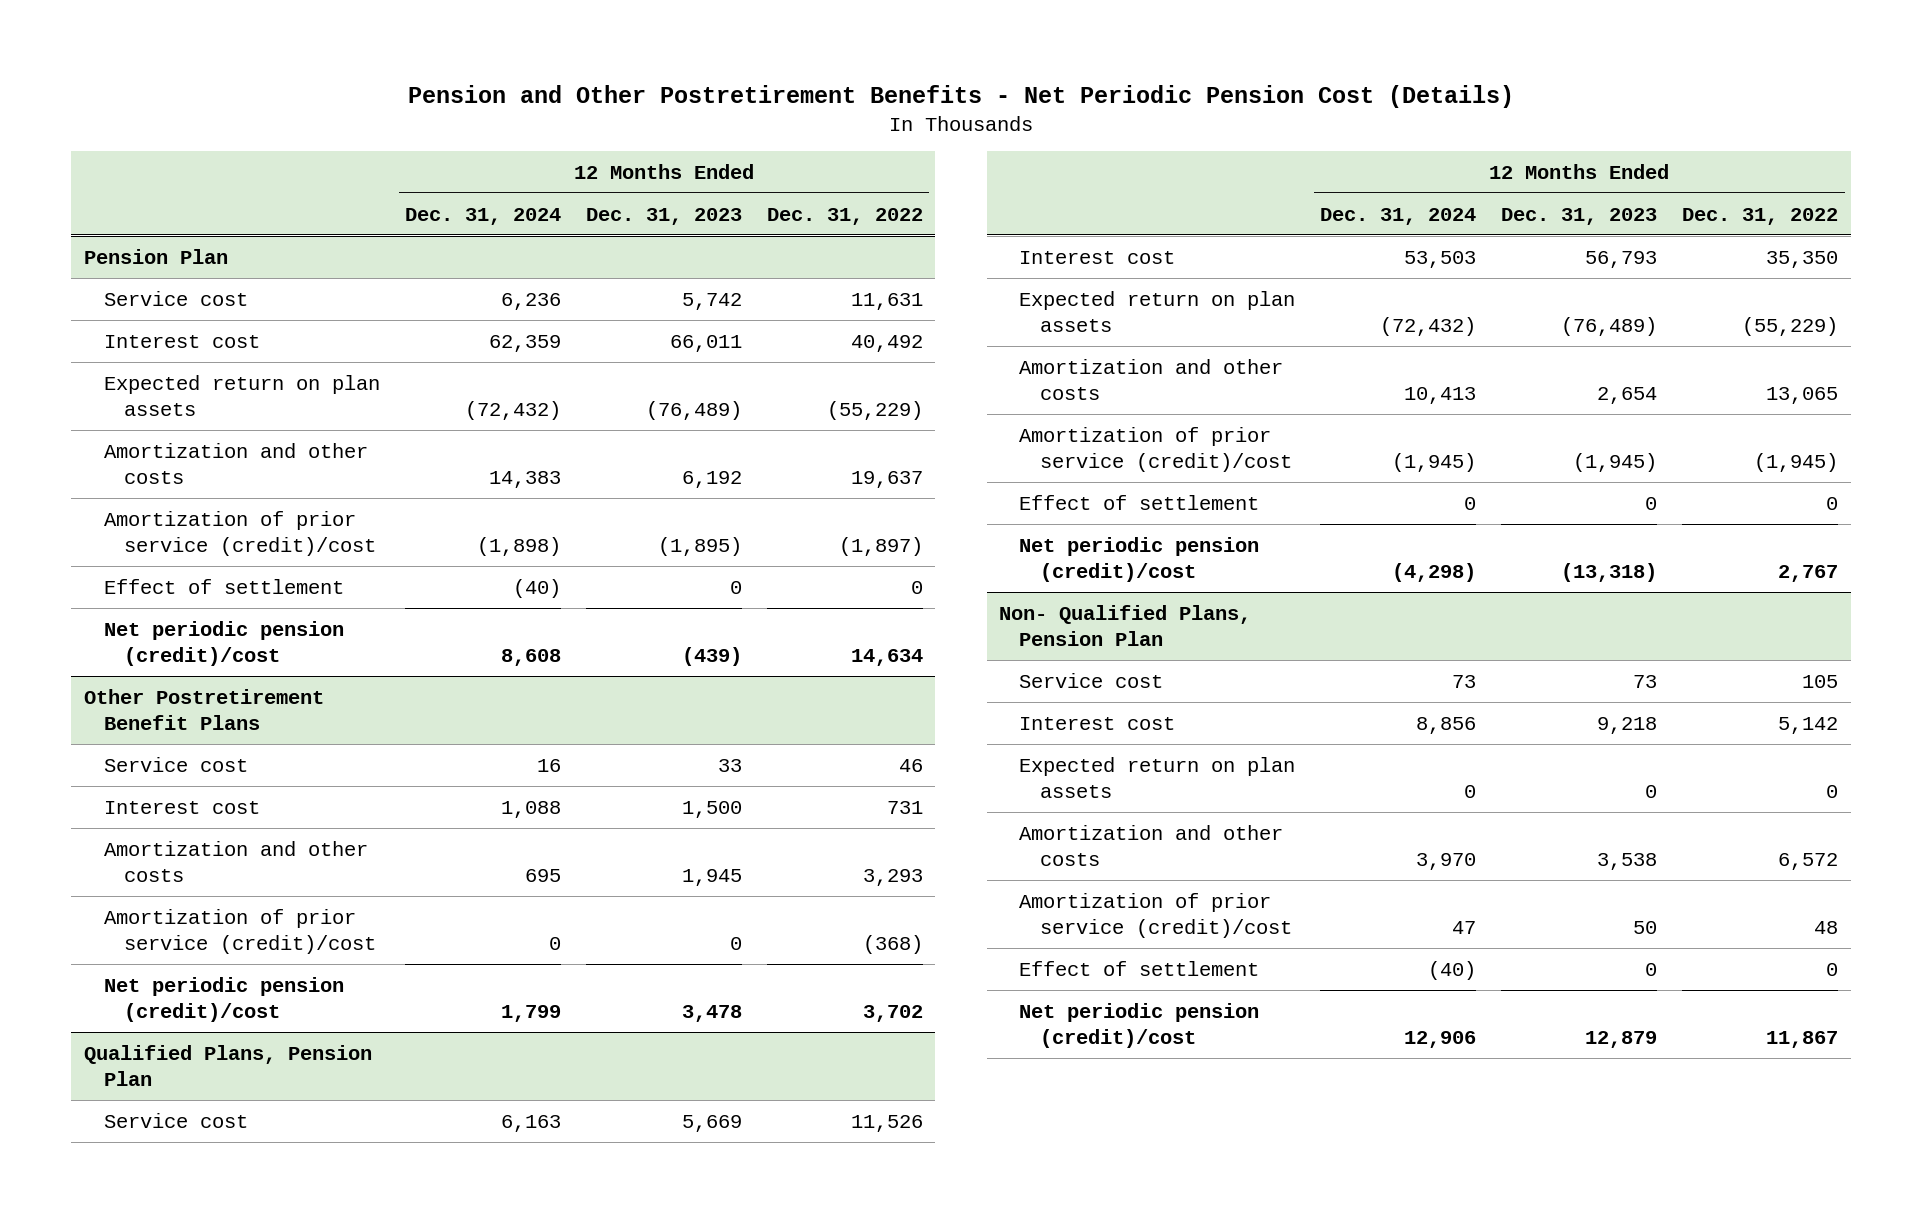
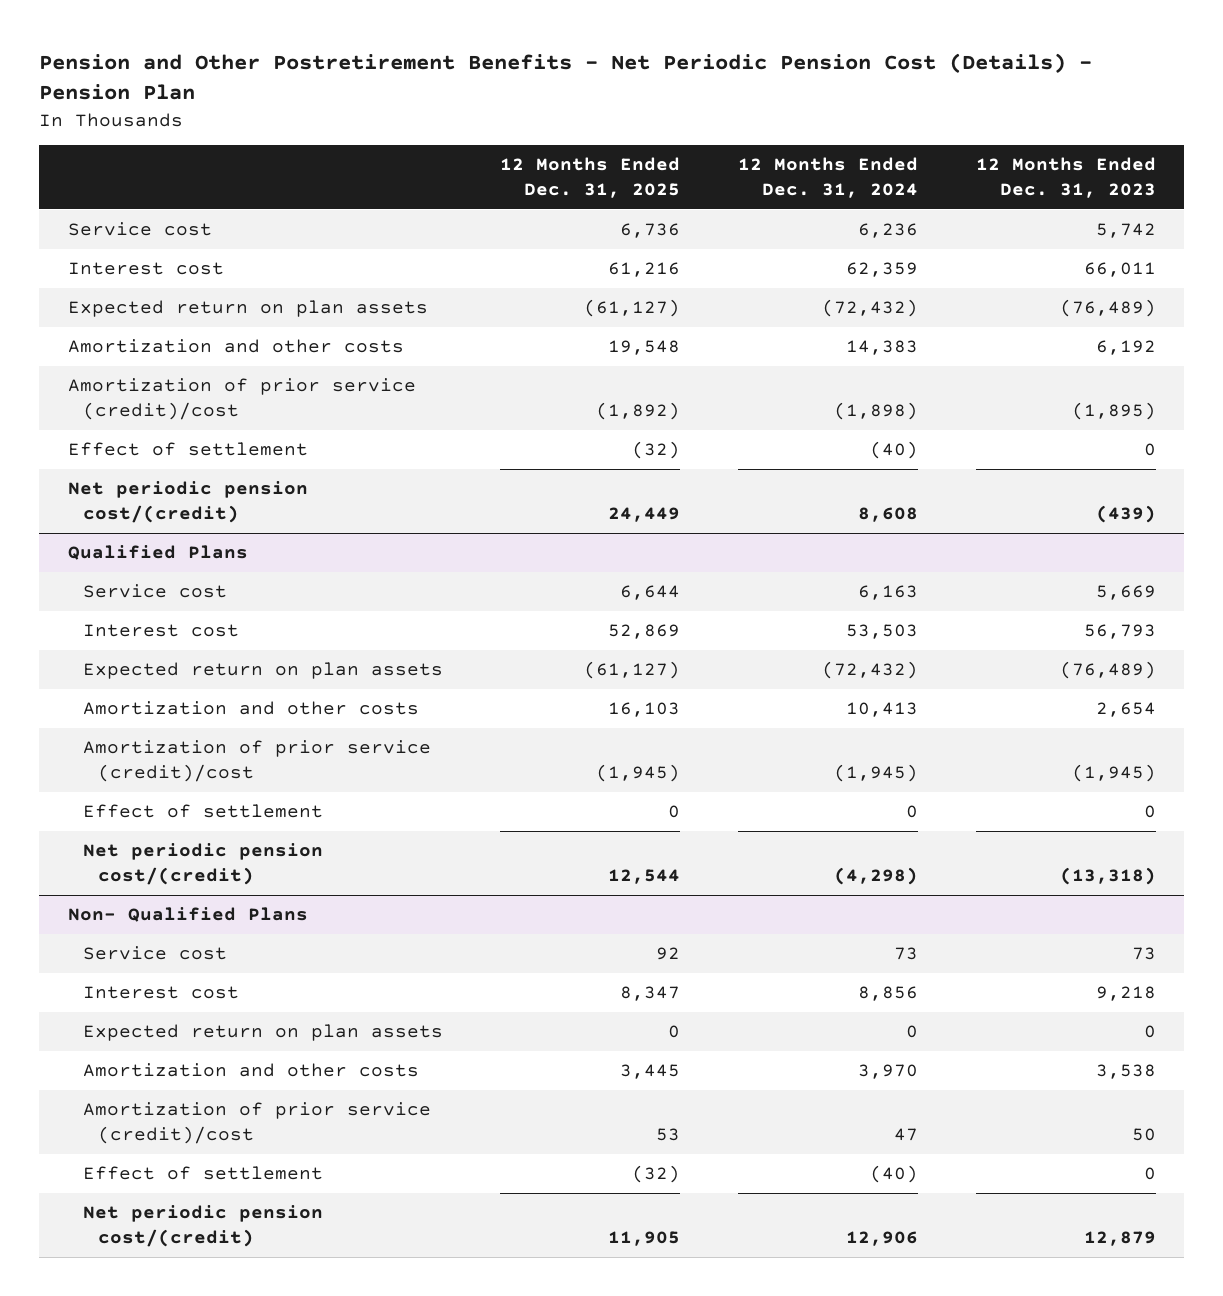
- Pension and Other Postretirement Benefits - Net Periodic Pension Cost (Details)
+ Pension and Other Postretirement Benefits - Net Periodic Pension Cost (Details) - Pension Plan
- | 12 Months Ended Dec. 31, 2024 | 12 Months Ended Dec. 31, 2023 | 12 Months Ended Dec. 31, 2022
+ | 12 Months Ended Dec. 31, 2025 | 12 Months Ended Dec. 31, 2024 | 12 Months Ended Dec. 31, 2023
- Pension Plan
- Net periodic pension (credit)/cost | 8,608 | (439) | 14,634
- Other Postretirement Benefit Plans
- Service cost | 16 | 33 | 46
- Interest cost | 1,088 | 1,500 | 731
- Amortization and other costs | 695 | 1,945 | 3,293
- Amortization of prior service (credit)/cost | 0 | 0 | (368)
- Net periodic pension (credit)/cost | 1,799 | 3,478 | 3,702
- Qualified Plans, Pension Plan
+ Net periodic pension cost/(credit) | 24,449 | 8,608 | (439)
+ Qualified Plans
- Net periodic pension (credit)/cost | (4,298) | (13,318) | 2,767
- Non- Qualified Plans, Pension Plan
+ Net periodic pension cost/(credit) | 12,544 | (4,298) | (13,318)
+ Non- Qualified Plans
- Net periodic pension (credit)/cost | 12,906 | 12,879 | 11,867
+ Net periodic pension cost/(credit) | 11,905 | 12,906 | 12,879

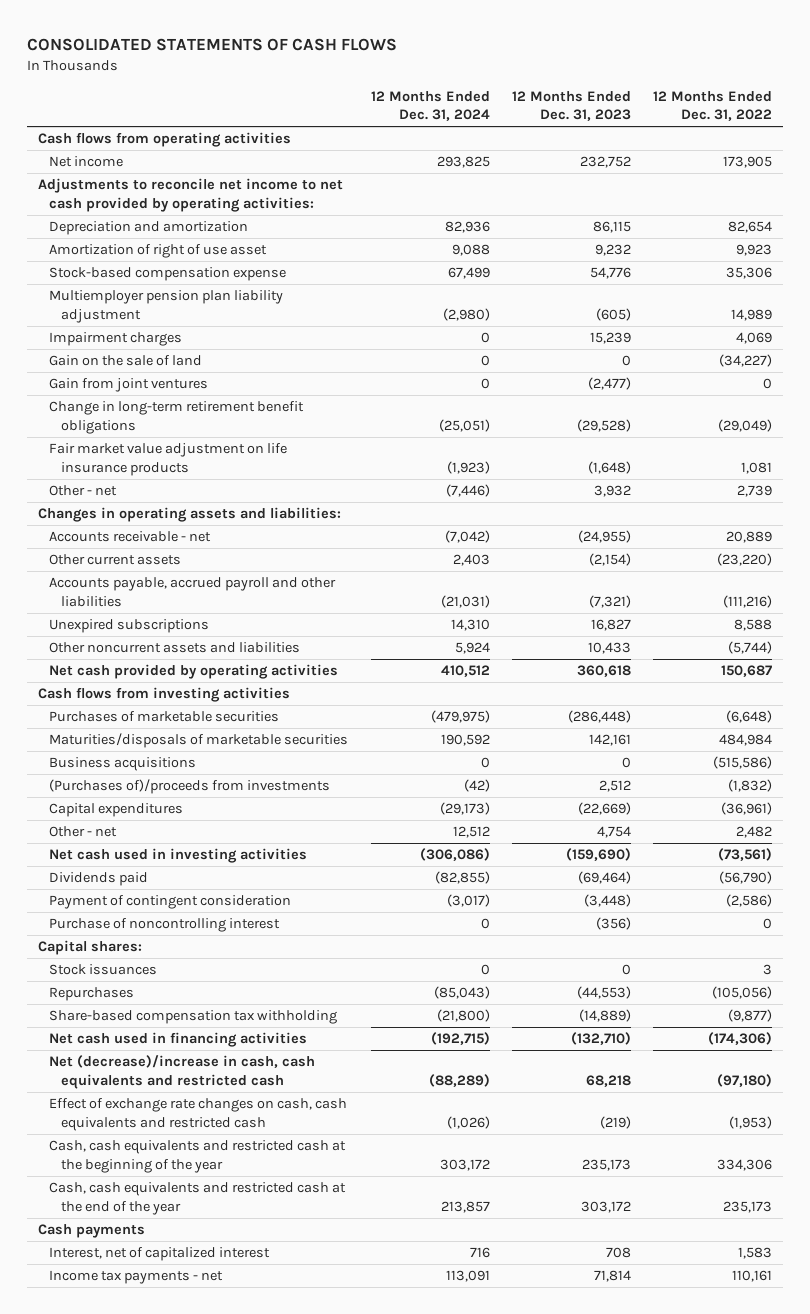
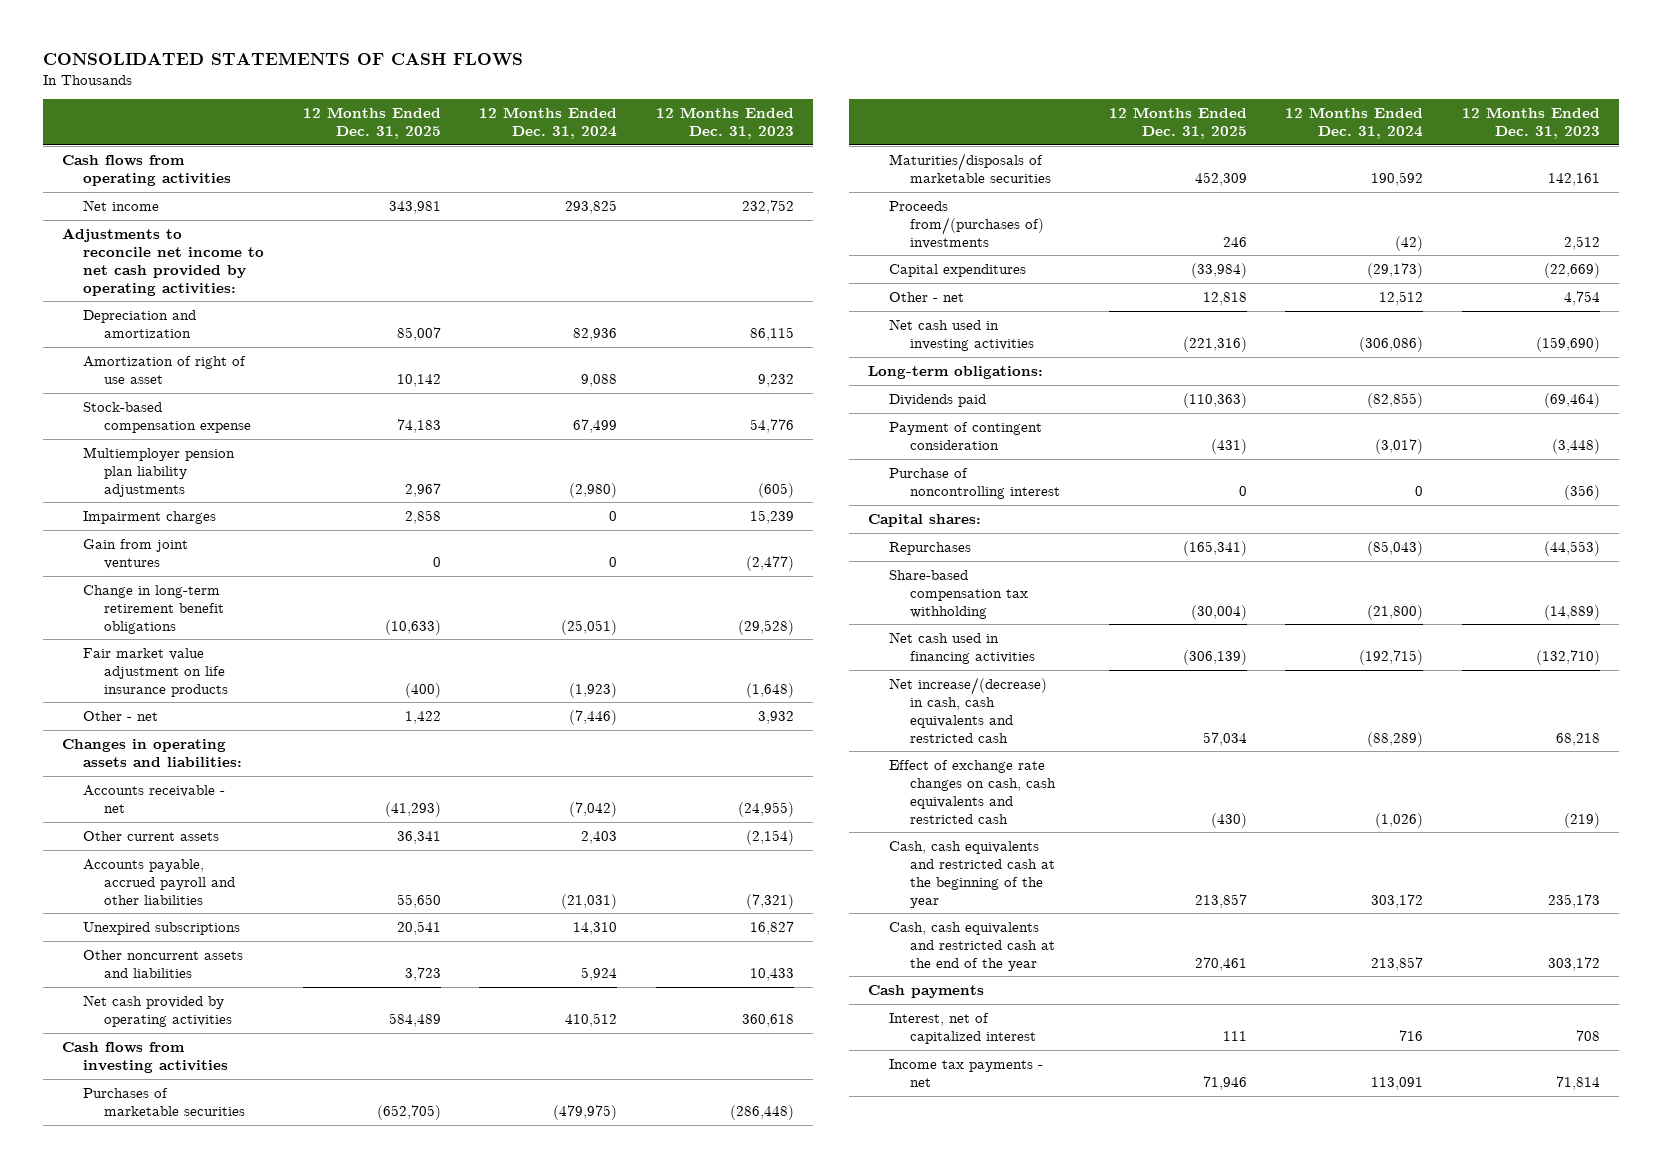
- | 12 Months Ended Dec. 31, 2024 | 12 Months Ended Dec. 31, 2023 | 12 Months Ended Dec. 31, 2022
+ | 12 Months Ended Dec. 31, 2025 | 12 Months Ended Dec. 31, 2024 | 12 Months Ended Dec. 31, 2023
- Multiemployer pension plan liability adjustment | (2,980) | (605) | 14,989
+ Multiemployer pension plan liability adjustments | 2,967 | (2,980) | (605)
- Gain on the sale of land | 0 | 0 | (34,227)
- Business acquisitions | 0 | 0 | (515,586)
- (Purchases of)/proceeds from investments | (42) | 2,512 | (1,832)
+ Proceeds from/(purchases of) investments | 246 | (42) | 2,512
+ Long-term obligations:
- Stock issuances | 0 | 0 | 3
- Net (decrease)/increase in cash, cash equivalents and restricted cash | (88,289) | 68,218 | (97,180)
+ Net increase/(decrease) in cash, cash equivalents and restricted cash | 57,034 | (88,289) | 68,218

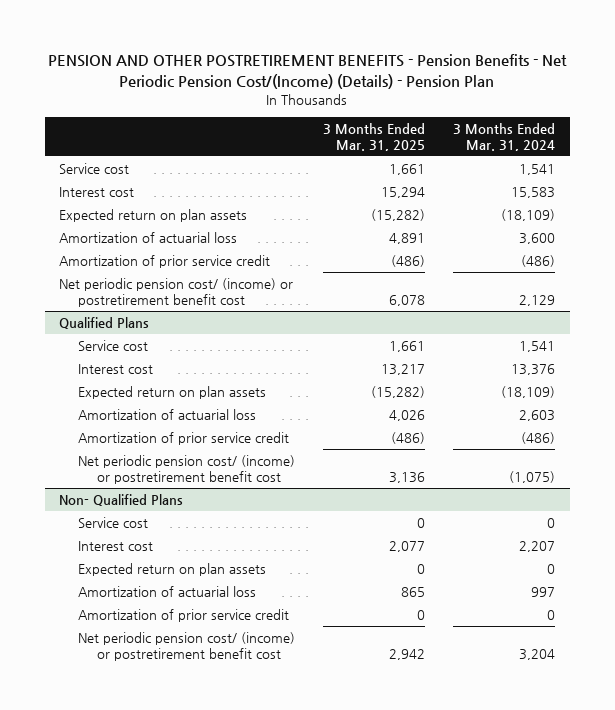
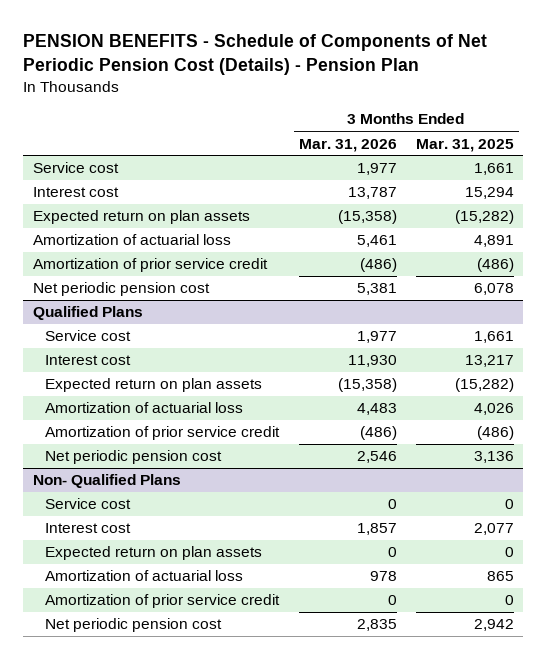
- PENSION AND OTHER POSTRETIREMENT BENEFITS - Pension Benefits - Net Periodic Pension Cost/(Income) (Details) - Pension Plan
+ PENSION BENEFITS - Schedule of Components of Net Periodic Pension Cost (Details) - Pension Plan
- | 3 Months Ended Mar. 31, 2025 | 3 Months Ended Mar. 31, 2024
+ | 3 Months Ended Mar. 31, 2026 | 3 Months Ended Mar. 31, 2025
- Net periodic pension cost/ (income) or postretirement benefit cost | 6,078 | 2,129
+ Net periodic pension cost | 5,381 | 6,078
@ Qualified Plans
- Net periodic pension cost/ (income) or postretirement benefit cost | 3,136 | (1,075)
+ Net periodic pension cost | 2,546 | 3,136
@ Non- Qualified Plans
- Net periodic pension cost/ (income) or postretirement benefit cost | 2,942 | 3,204
+ Net periodic pension cost | 2,835 | 2,942

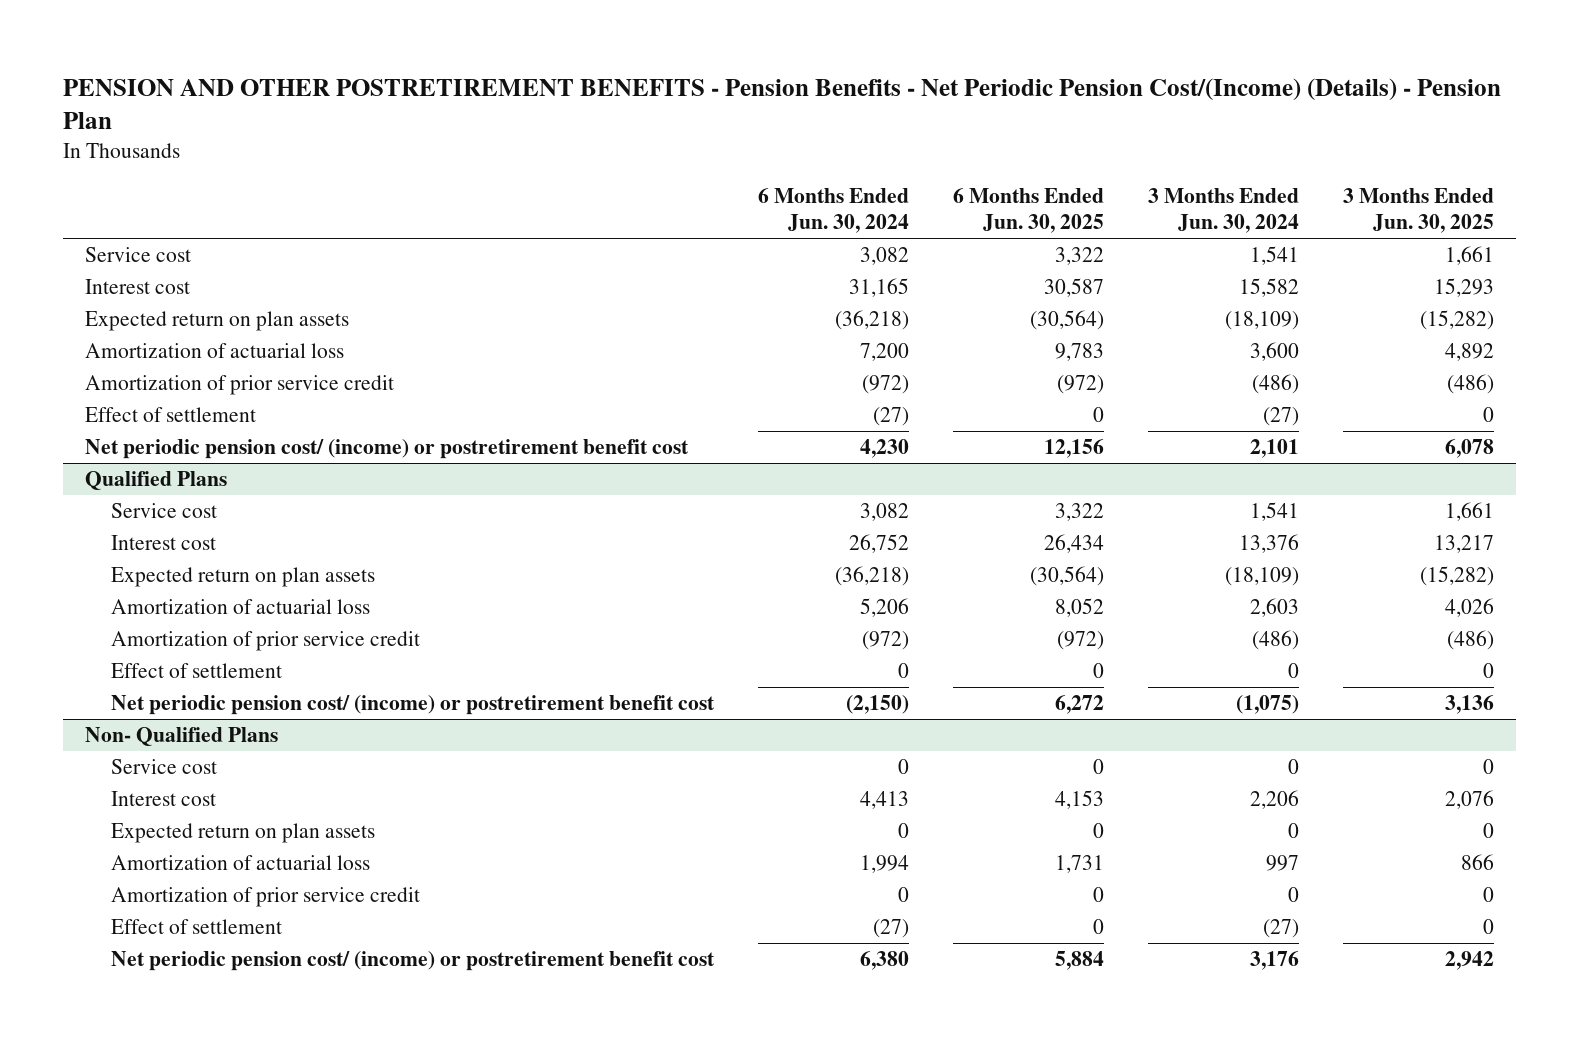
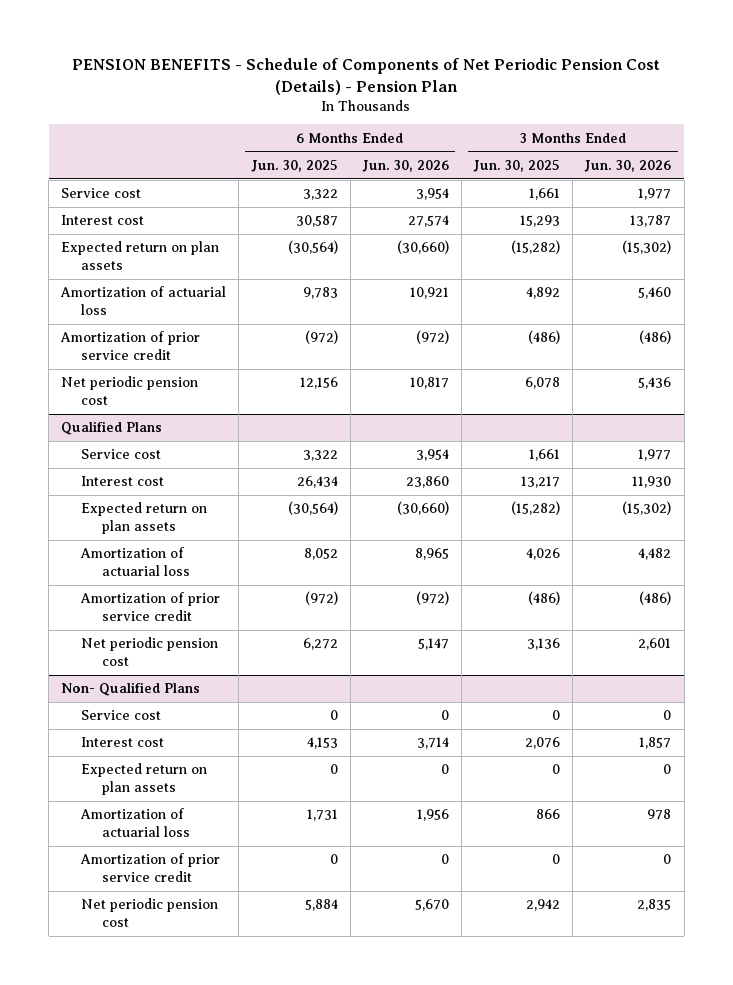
- PENSION AND OTHER POSTRETIREMENT BENEFITS - Pension Benefits - Net Periodic Pension Cost/(Income) (Details) - Pension Plan
+ PENSION BENEFITS - Schedule of Components of Net Periodic Pension Cost (Details) - Pension Plan
- | 6 Months Ended Jun. 30, 2024 | 6 Months Ended Jun. 30, 2025 | 3 Months Ended Jun. 30, 2024 | 3 Months Ended Jun. 30, 2025
+ | 6 Months Ended Jun. 30, 2025 | 6 Months Ended Jun. 30, 2026 | 3 Months Ended Jun. 30, 2025 | 3 Months Ended Jun. 30, 2026
- Effect of settlement | (27) | 0 | (27) | 0
- Net periodic pension cost/ (income) or postretirement benefit cost | 4,230 | 12,156 | 2,101 | 6,078
+ Net periodic pension cost | 12,156 | 10,817 | 6,078 | 5,436
@ Qualified Plans
- Effect of settlement | 0 | 0 | 0 | 0
- Net periodic pension cost/ (income) or postretirement benefit cost | (2,150) | 6,272 | (1,075) | 3,136
+ Net periodic pension cost | 6,272 | 5,147 | 3,136 | 2,601
@ Non- Qualified Plans
- Effect of settlement | (27) | 0 | (27) | 0
- Net periodic pension cost/ (income) or postretirement benefit cost | 6,380 | 5,884 | 3,176 | 2,942
+ Net periodic pension cost | 5,884 | 5,670 | 2,942 | 2,835

